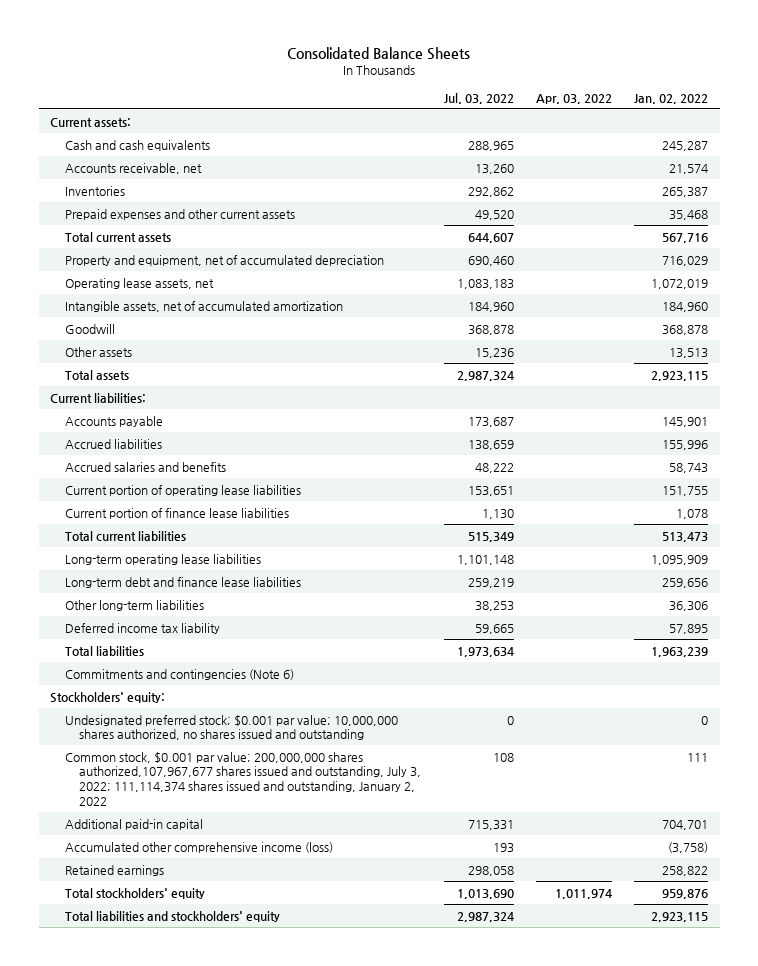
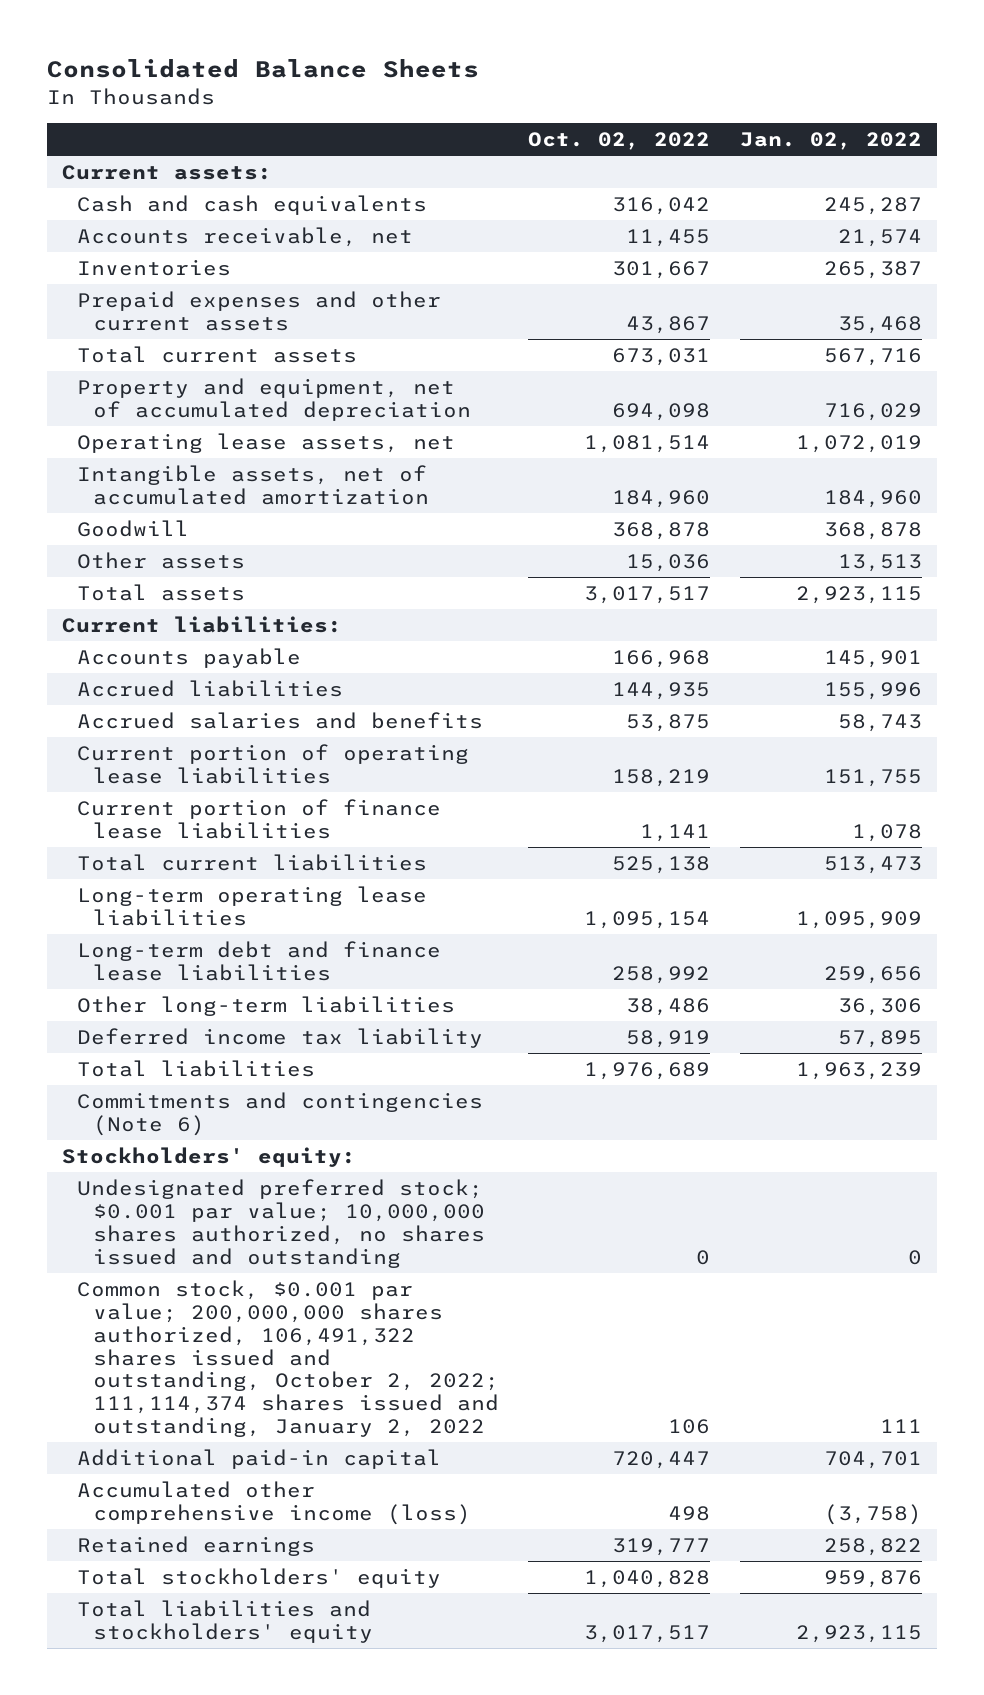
- | Jul. 03, 2022 | Apr. 03, 2022 | Jan. 02, 2022
+ | Oct. 02, 2022 | Jan. 02, 2022
- Common stock, $0.001 par value; 200,000,000 shares authorized,107,967,677 shares issued and outstanding, July 3, 2022; 111,114,374 shares issued and outstanding, January 2, 2022 | 108 | | 111
+ Common stock, $0.001 par value; 200,000,000 shares authorized, 106,491,322 shares issued and outstanding, October 2, 2022; 111,114,374 shares issued and outstanding, January 2, 2022 | 106 | 111

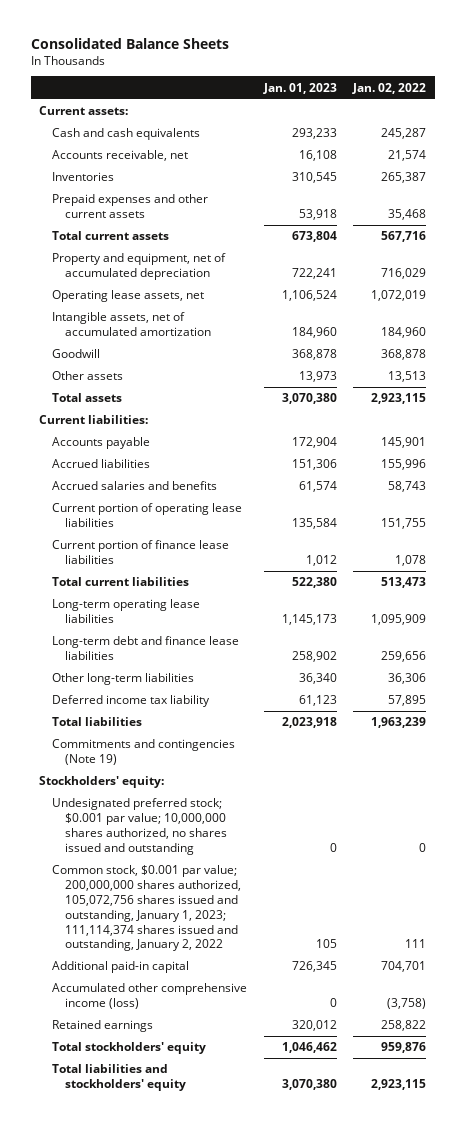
- | Oct. 02, 2022 | Jan. 02, 2022
+ | Jan. 01, 2023 | Jan. 02, 2022
- Commitments and contingencies (Note 6)
+ Commitments and contingencies (Note 19)
- Common stock, $0.001 par value; 200,000,000 shares authorized, 106,491,322 shares issued and outstanding, October 2, 2022; 111,114,374 shares issued and outstanding, January 2, 2022 | 106 | 111
+ Common stock, $0.001 par value; 200,000,000 shares authorized, 105,072,756 shares issued and outstanding, January 1, 2023; 111,114,374 shares issued and outstanding, January 2, 2022 | 105 | 111

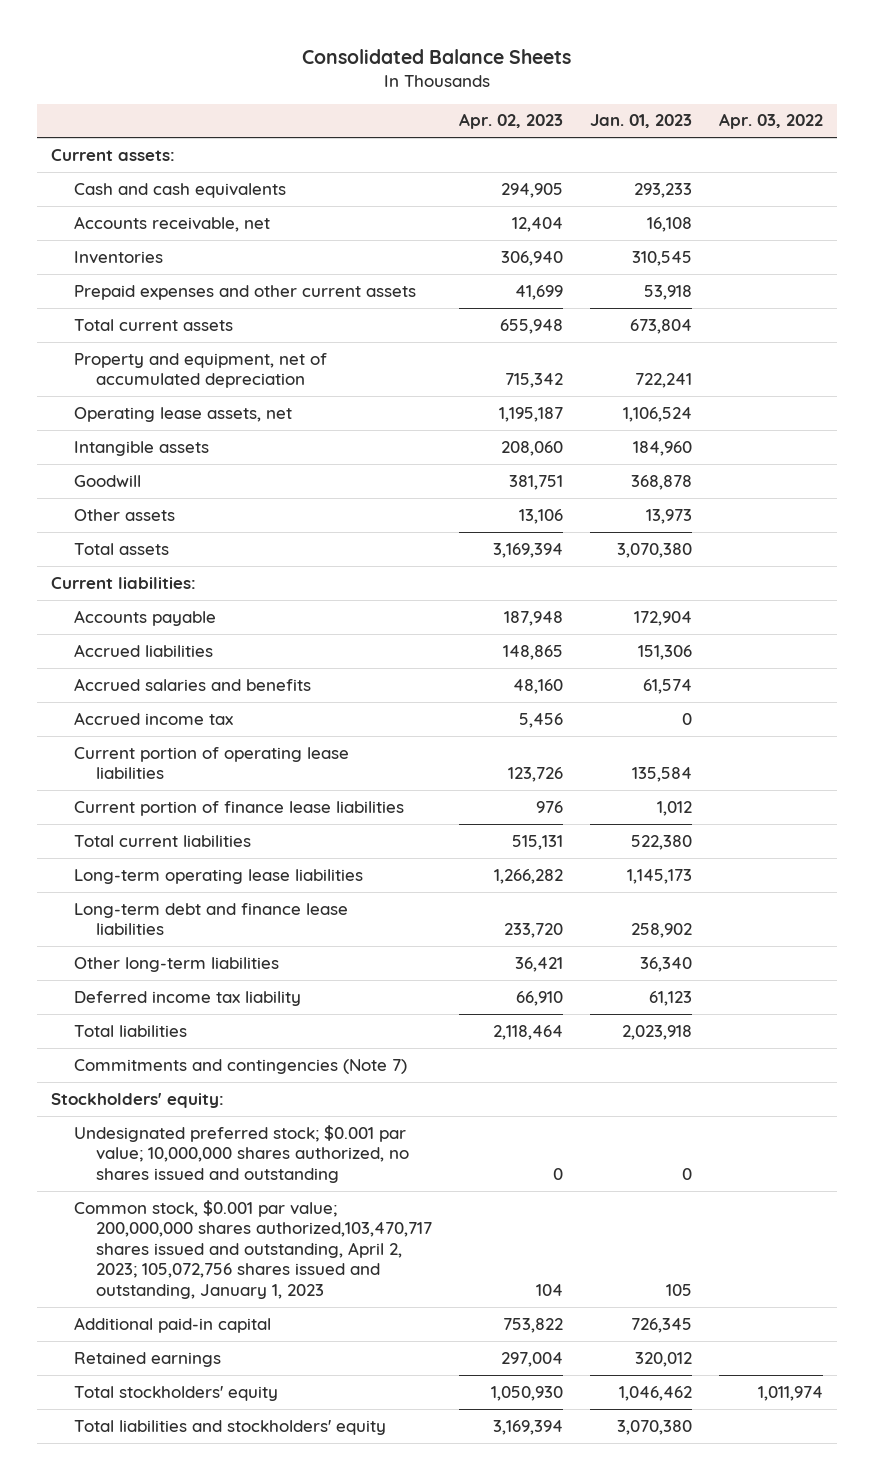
- | Jan. 01, 2023 | Jan. 02, 2022
+ | Apr. 02, 2023 | Jan. 01, 2023 | Apr. 03, 2022
- Intangible assets, net of accumulated amortization | 184,960 | 184,960
+ Intangible assets | 208,060 | 184,960 |
+ Accrued income tax | 5,456 | 0 |
- Commitments and contingencies (Note 19)
+ Commitments and contingencies (Note 7)
- Common stock, $0.001 par value; 200,000,000 shares authorized, 105,072,756 shares issued and outstanding, January 1, 2023; 111,114,374 shares issued and outstanding, January 2, 2022 | 105 | 111
+ Common stock, $0.001 par value; 200,000,000 shares authorized,103,470,717 shares issued and outstanding, April 2, 2023; 105,072,756 shares issued and outstanding, January 1, 2023 | 104 | 105 |
- Accumulated other comprehensive income (loss) | 0 | (3,758)

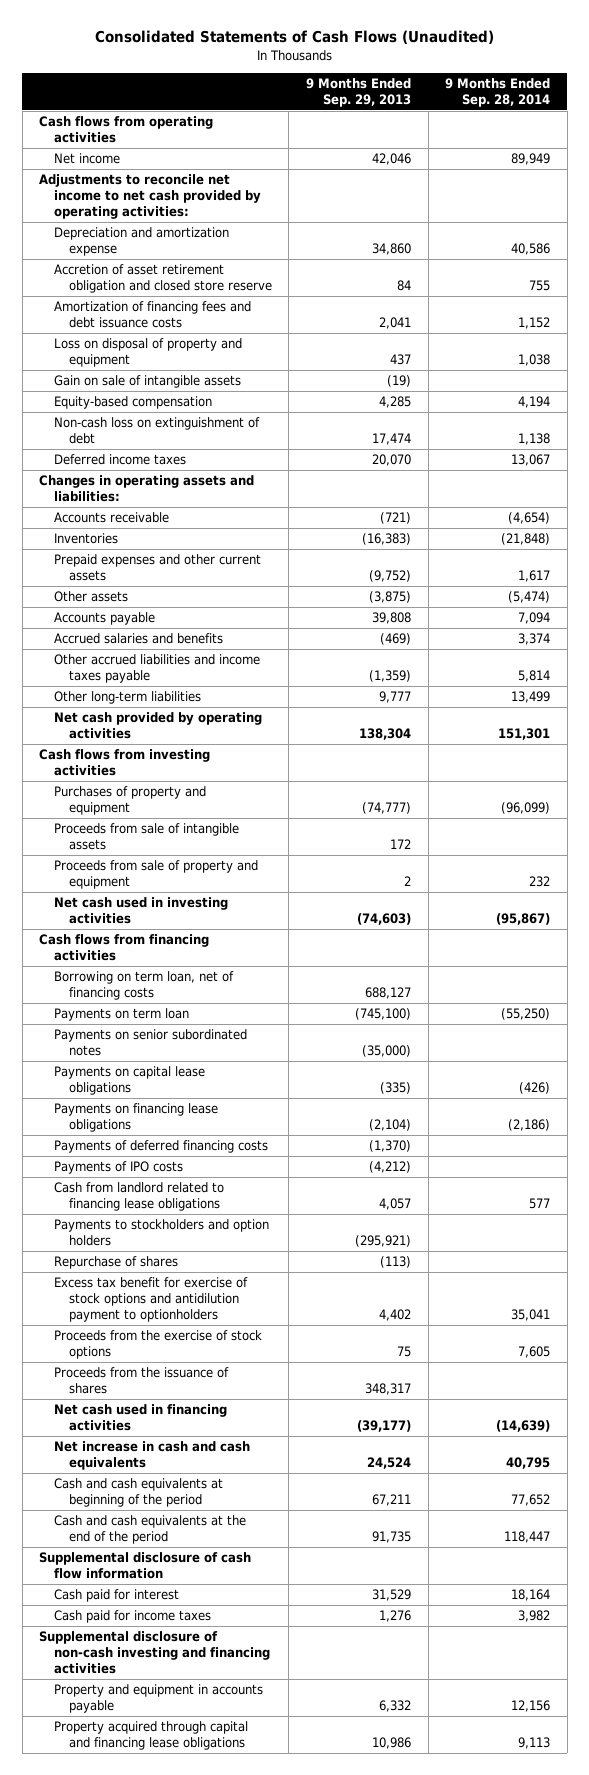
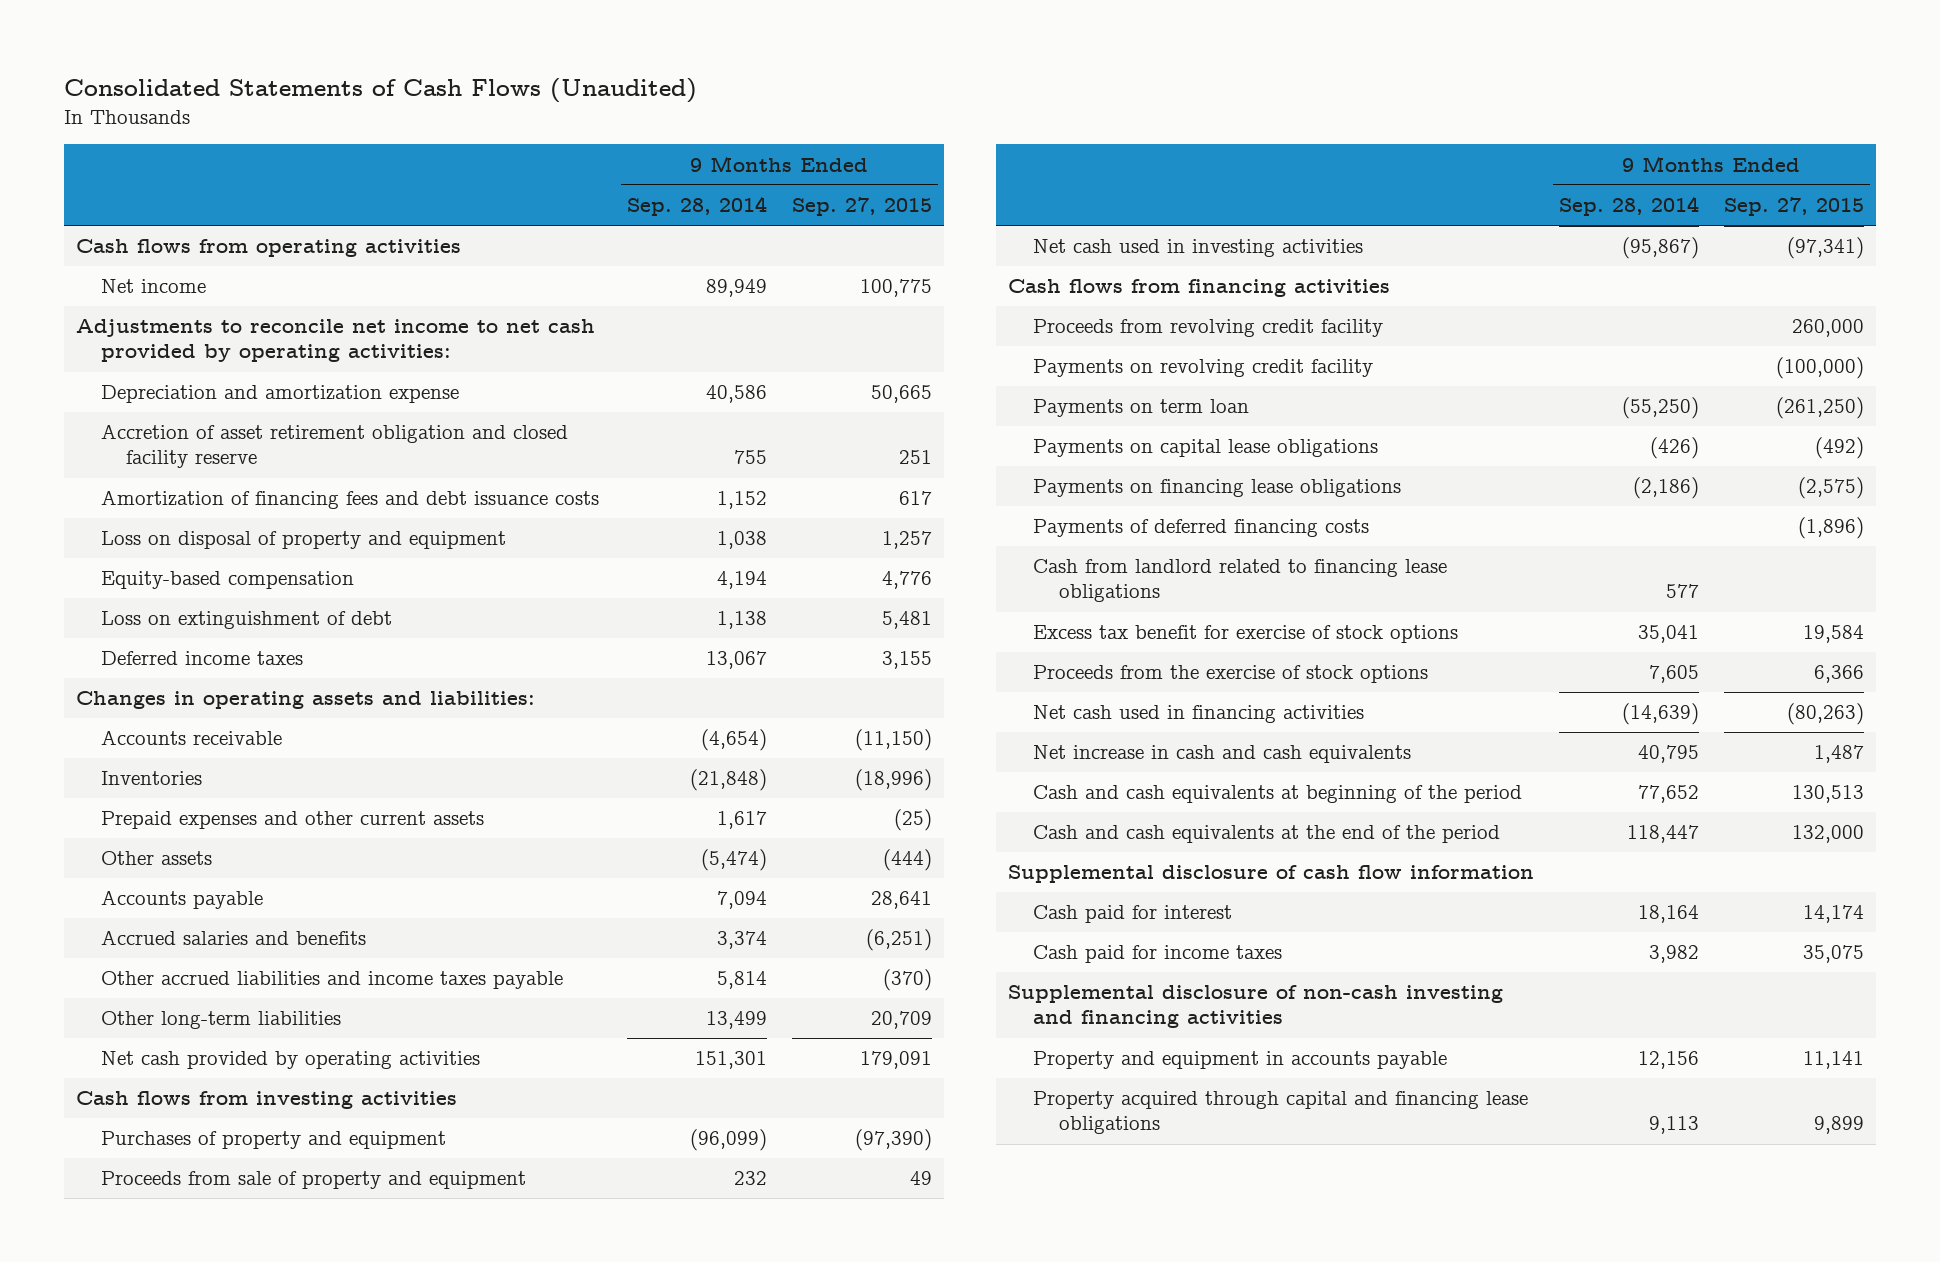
- | 9 Months Ended Sep. 29, 2013 | 9 Months Ended Sep. 28, 2014
+ | 9 Months Ended Sep. 28, 2014 | 9 Months Ended Sep. 27, 2015
- Accretion of asset retirement obligation and closed store reserve | 84 | 755
+ Accretion of asset retirement obligation and closed facility reserve | 755 | 251
- Gain on sale of intangible assets | (19) |
- Non-cash loss on extinguishment of debt | 17,474 | 1,138
+ Loss on extinguishment of debt | 1,138 | 5,481
- Proceeds from sale of intangible assets | 172 |
- Borrowing on term loan, net of financing costs | 688,127 |
+ Proceeds from revolving credit facility | | 260,000
+ Payments on revolving credit facility | | (100,000)
- Payments on senior subordinated notes | (35,000) |
- Payments of IPO costs | (4,212) |
- Payments to stockholders and option holders | (295,921) |
- Repurchase of shares | (113) |
- Excess tax benefit for exercise of stock options and antidilution payment to optionholders | 4,402 | 35,041
+ Excess tax benefit for exercise of stock options | 35,041 | 19,584
- Proceeds from the issuance of shares | 348,317 |

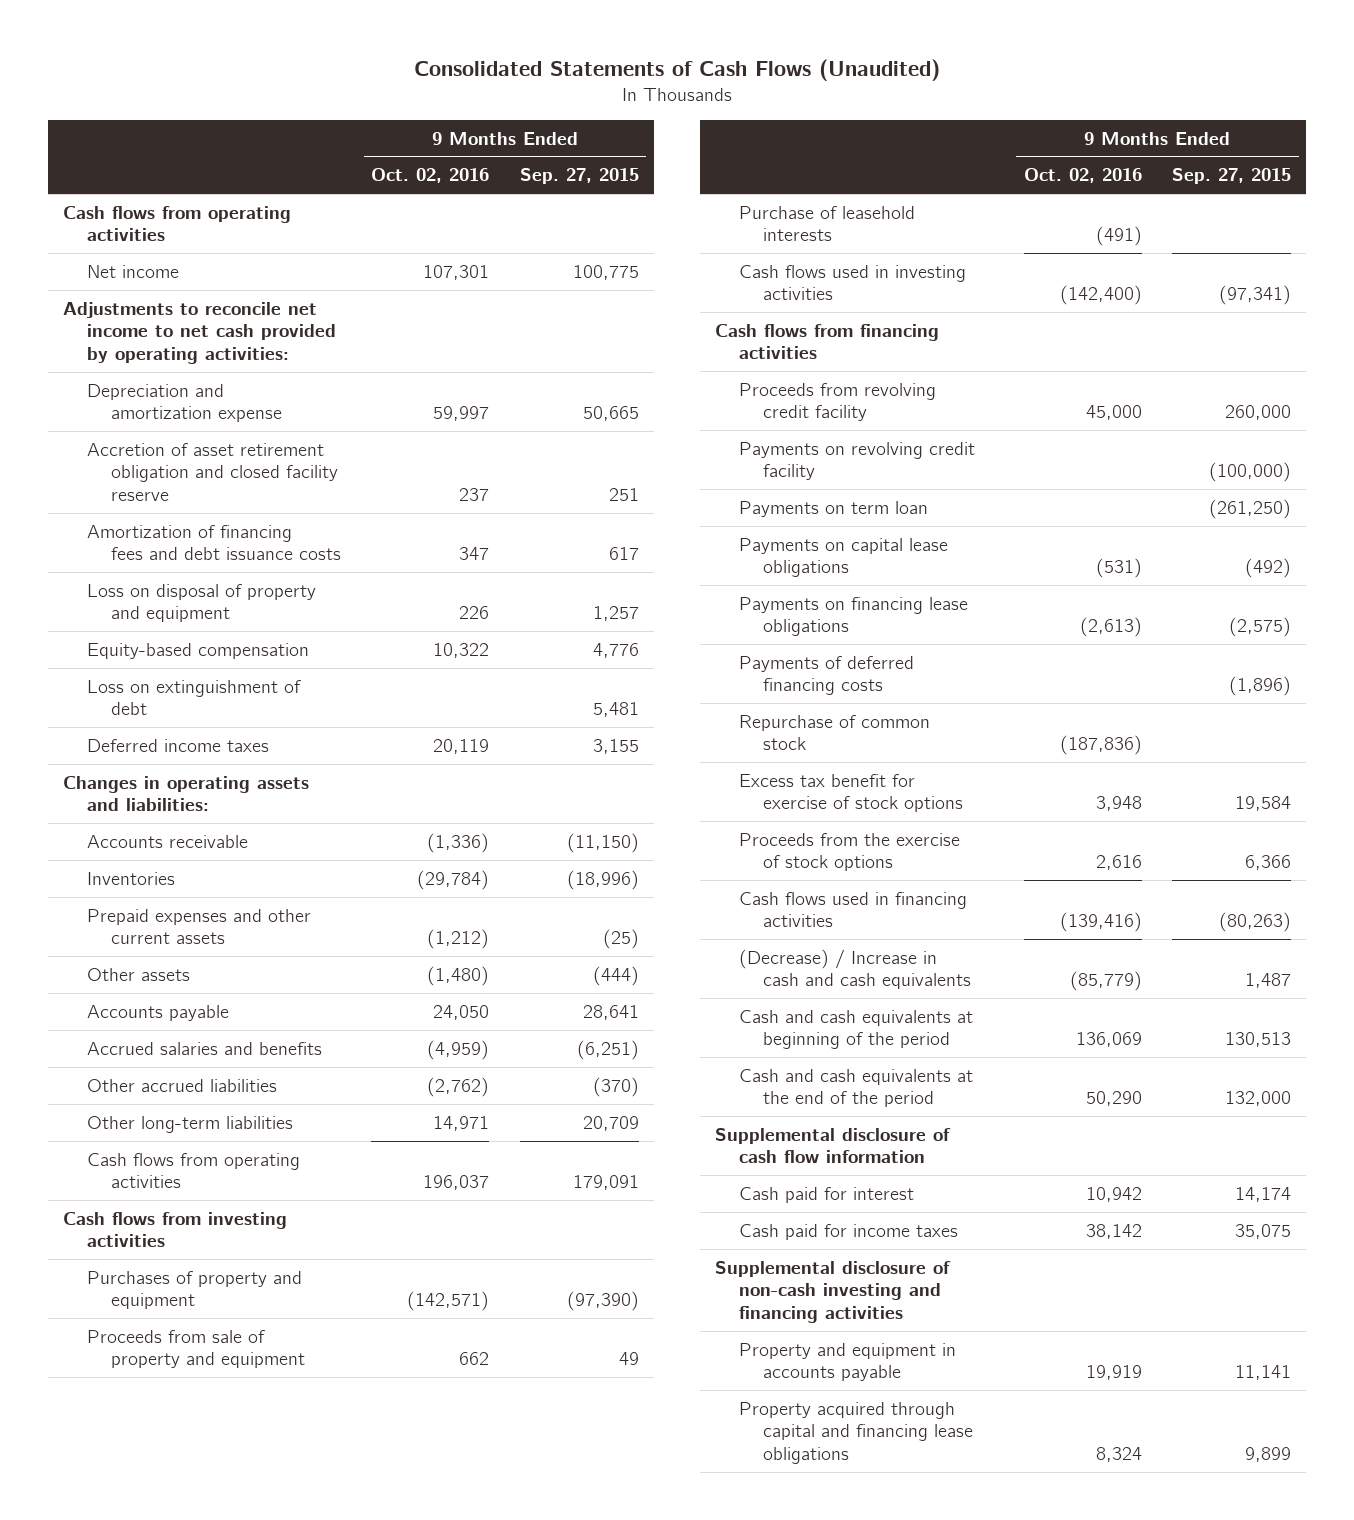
- | 9 Months Ended Sep. 28, 2014 | 9 Months Ended Sep. 27, 2015
+ | 9 Months Ended Oct. 02, 2016 | 9 Months Ended Sep. 27, 2015
- Other accrued liabilities and income taxes payable | 5,814 | (370)
+ Other accrued liabilities | (2,762) | (370)
- Net cash provided by operating activities | 151,301 | 179,091
+ Cash flows from operating activities | 196,037 | 179,091
- Net cash used in investing activities | (95,867) | (97,341)
+ Purchase of leasehold interests | (491) |
+ Cash flows used in investing activities | (142,400) | (97,341)
- Cash from landlord related to financing lease obligations | 577 |
+ Repurchase of common stock | (187,836) |
- Net cash used in financing activities | (14,639) | (80,263)
- Net increase in cash and cash equivalents | 40,795 | 1,487
+ Cash flows used in financing activities | (139,416) | (80,263)
+ (Decrease) / Increase in cash and cash equivalents | (85,779) | 1,487

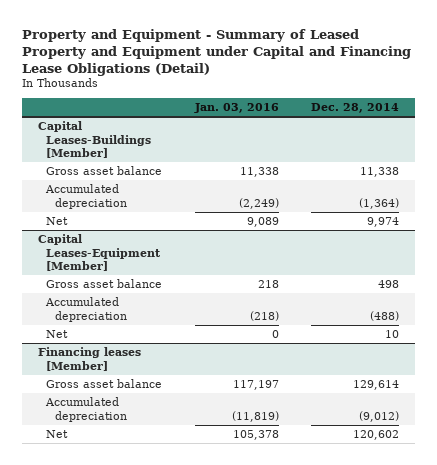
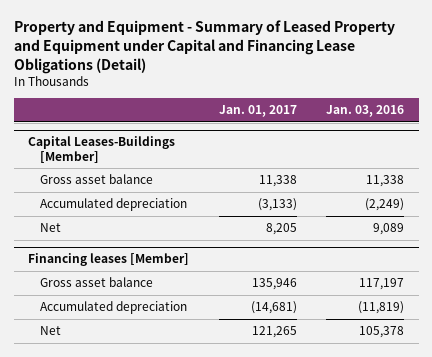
- | Jan. 03, 2016 | Dec. 28, 2014
+ | Jan. 01, 2017 | Jan. 03, 2016
- Capital Leases-Equipment [Member]
- Gross asset balance | 218 | 498
- Accumulated depreciation | (218) | (488)
- Net | 0 | 10

